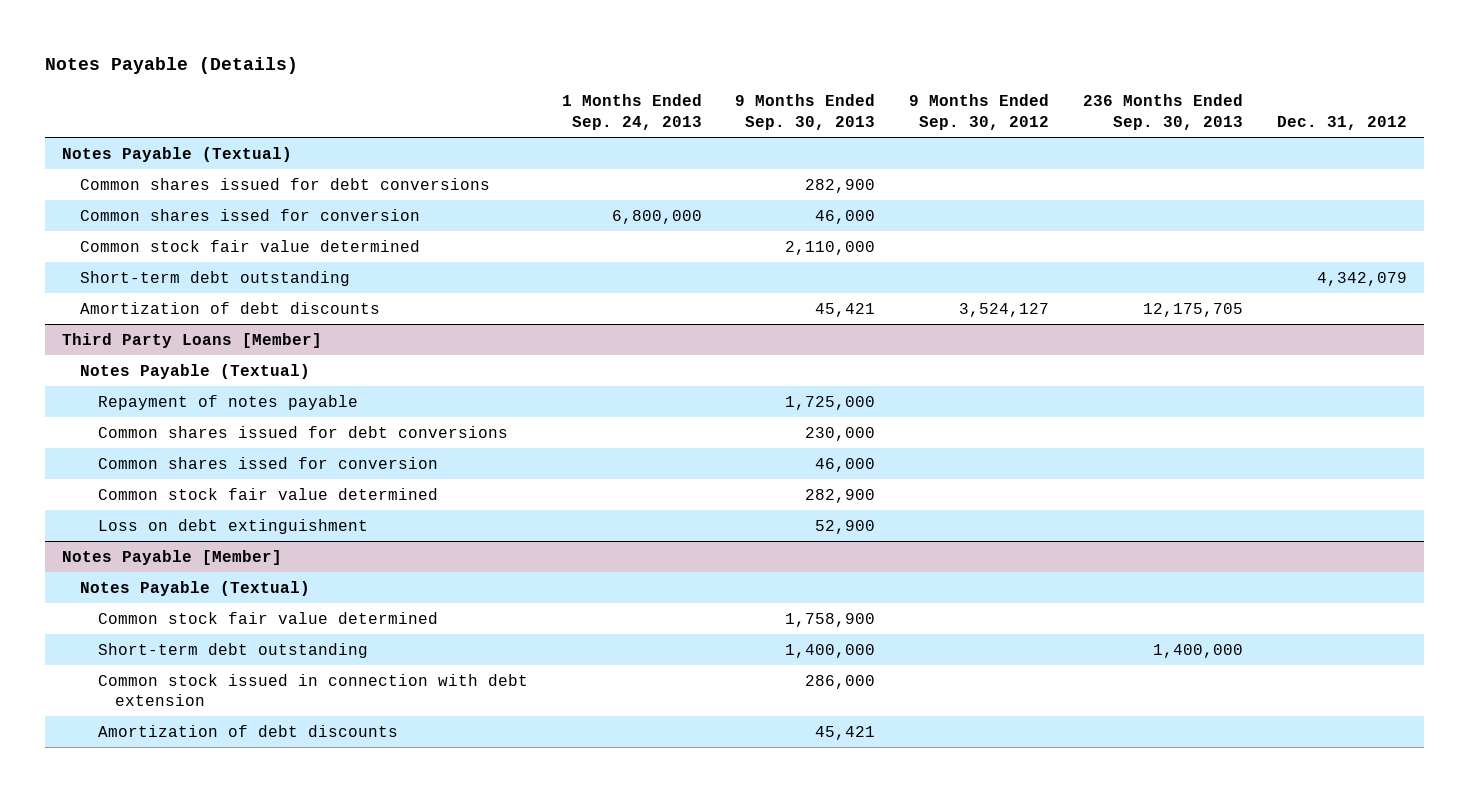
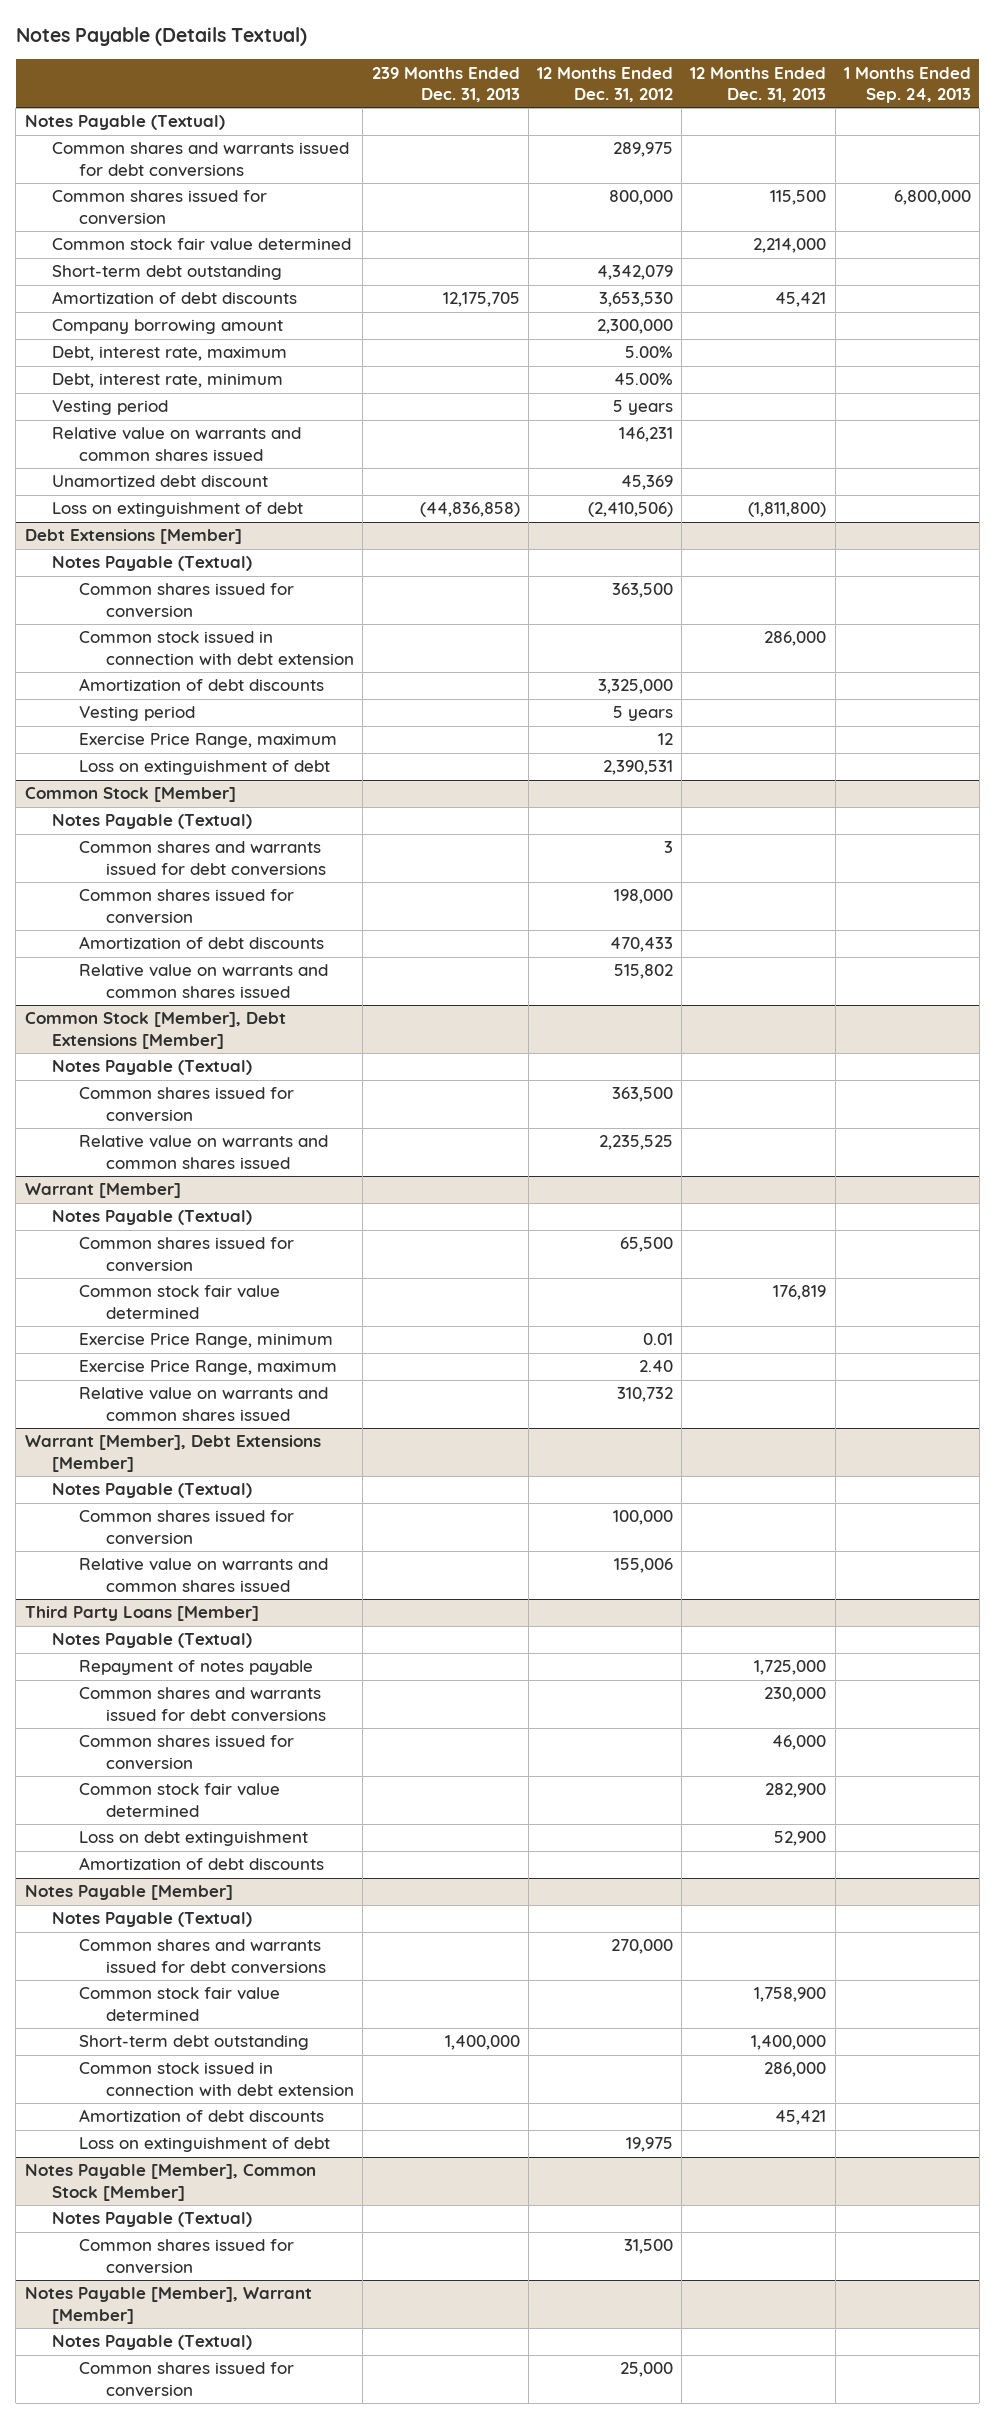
- Notes Payable (Details)
+ Notes Payable (Details Textual)
- | 1 Months Ended Sep. 24, 2013 | 9 Months Ended Sep. 30, 2013 | 9 Months Ended Sep. 30, 2012 | 236 Months Ended Sep. 30, 2013 | Dec. 31, 2012
+ | 239 Months Ended Dec. 31, 2013 | 12 Months Ended Dec. 31, 2012 | 12 Months Ended Dec. 31, 2013 | 1 Months Ended Sep. 24, 2013
- Common shares issued for debt conversions | | 282,900 | | |
- Common shares issed for conversion | 6,800,000 | 46,000 | | |
+ Common shares and warrants issued for debt conversions | | 289,975 | |
+ Common shares issued for conversion | | 800,000 | 115,500 | 6,800,000
+ Company borrowing amount | | 2,300,000 | |
+ Debt, interest rate, maximum | | 5.00% | |
+ Debt, interest rate, minimum | | 45.00% | |
+ Vesting period | | 5 years | |
+ Relative value on warrants and common shares issued | | 146,231 | |
+ Unamortized debt discount | | 45,369 | |
+ Loss on extinguishment of debt | (44,836,858) | (2,410,506) | (1,811,800) |
+ Debt Extensions [Member]
+ Notes Payable (Textual)
+ Common shares issued for conversion | | 363,500 | |
+ Common stock issued in connection with debt extension | | | 286,000 |
+ Amortization of debt discounts | | 3,325,000 | |
+ Vesting period | | 5 years | |
+ Exercise Price Range, maximum | | 12 | |
+ Loss on extinguishment of debt | | 2,390,531 | |
+ Common Stock [Member]
+ Notes Payable (Textual)
+ Common shares and warrants issued for debt conversions | | 3 | |
+ Common shares issued for conversion | | 198,000 | |
+ Amortization of debt discounts | | 470,433 | |
+ Relative value on warrants and common shares issued | | 515,802 | |
+ Common Stock [Member], Debt Extensions [Member]
+ Notes Payable (Textual)
+ Common shares issued for conversion | | 363,500 | |
+ Relative value on warrants and common shares issued | | 2,235,525 | |
+ Warrant [Member]
+ Notes Payable (Textual)
+ Common shares issued for conversion | | 65,500 | |
+ Common stock fair value determined | | | 176,819 |
+ Exercise Price Range, minimum | | 0.01 | |
+ Exercise Price Range, maximum | | 2.40 | |
+ Relative value on warrants and common shares issued | | 310,732 | |
+ Warrant [Member], Debt Extensions [Member]
+ Notes Payable (Textual)
+ Common shares issued for conversion | | 100,000 | |
+ Relative value on warrants and common shares issued | | 155,006 | |
@ Third Party Loans [Member]
- Common shares issued for debt conversions | | 230,000 | | |
- Common shares issed for conversion | | 46,000 | | |
+ Common shares and warrants issued for debt conversions | | | 230,000 |
+ Common shares issued for conversion | | | 46,000 |
+ Amortization of debt discounts
@ Notes Payable [Member]
+ Common shares and warrants issued for debt conversions | | 270,000 | |
+ Loss on extinguishment of debt | | 19,975 | |
+ Notes Payable [Member], Common Stock [Member]
+ Notes Payable (Textual)
+ Common shares issued for conversion | | 31,500 | |
+ Notes Payable [Member], Warrant [Member]
+ Notes Payable (Textual)
+ Common shares issued for conversion | | 25,000 | |

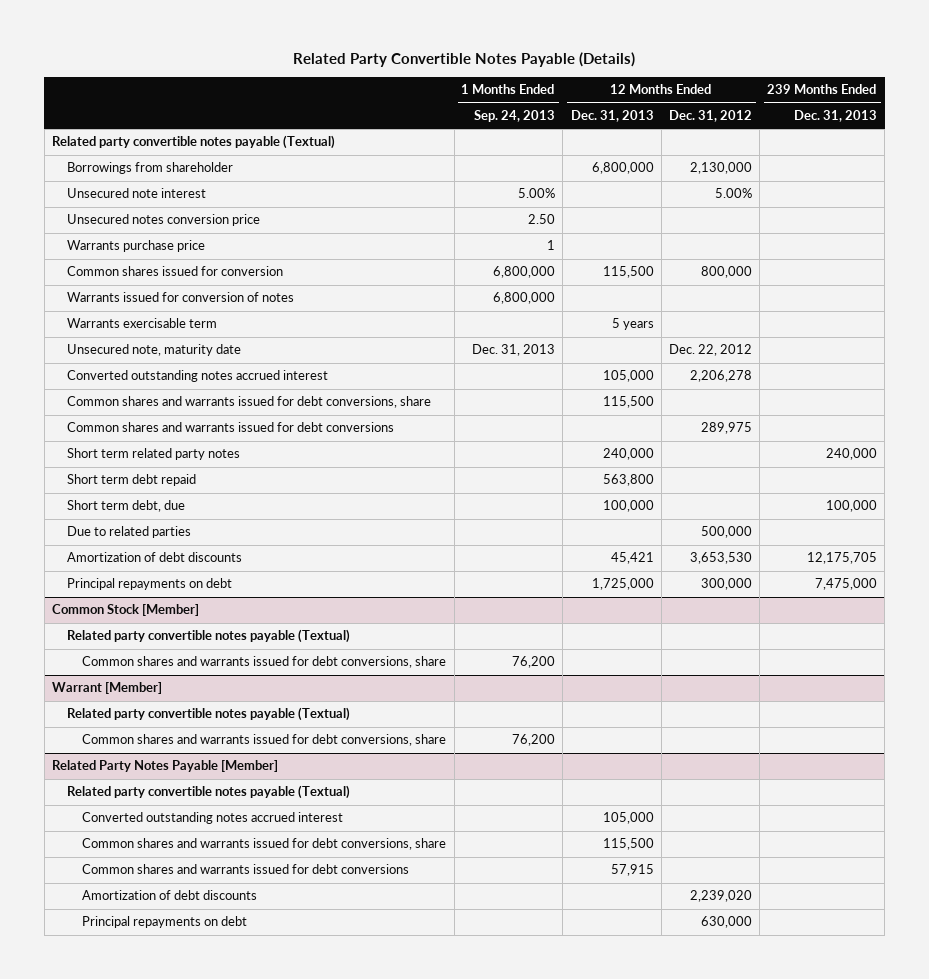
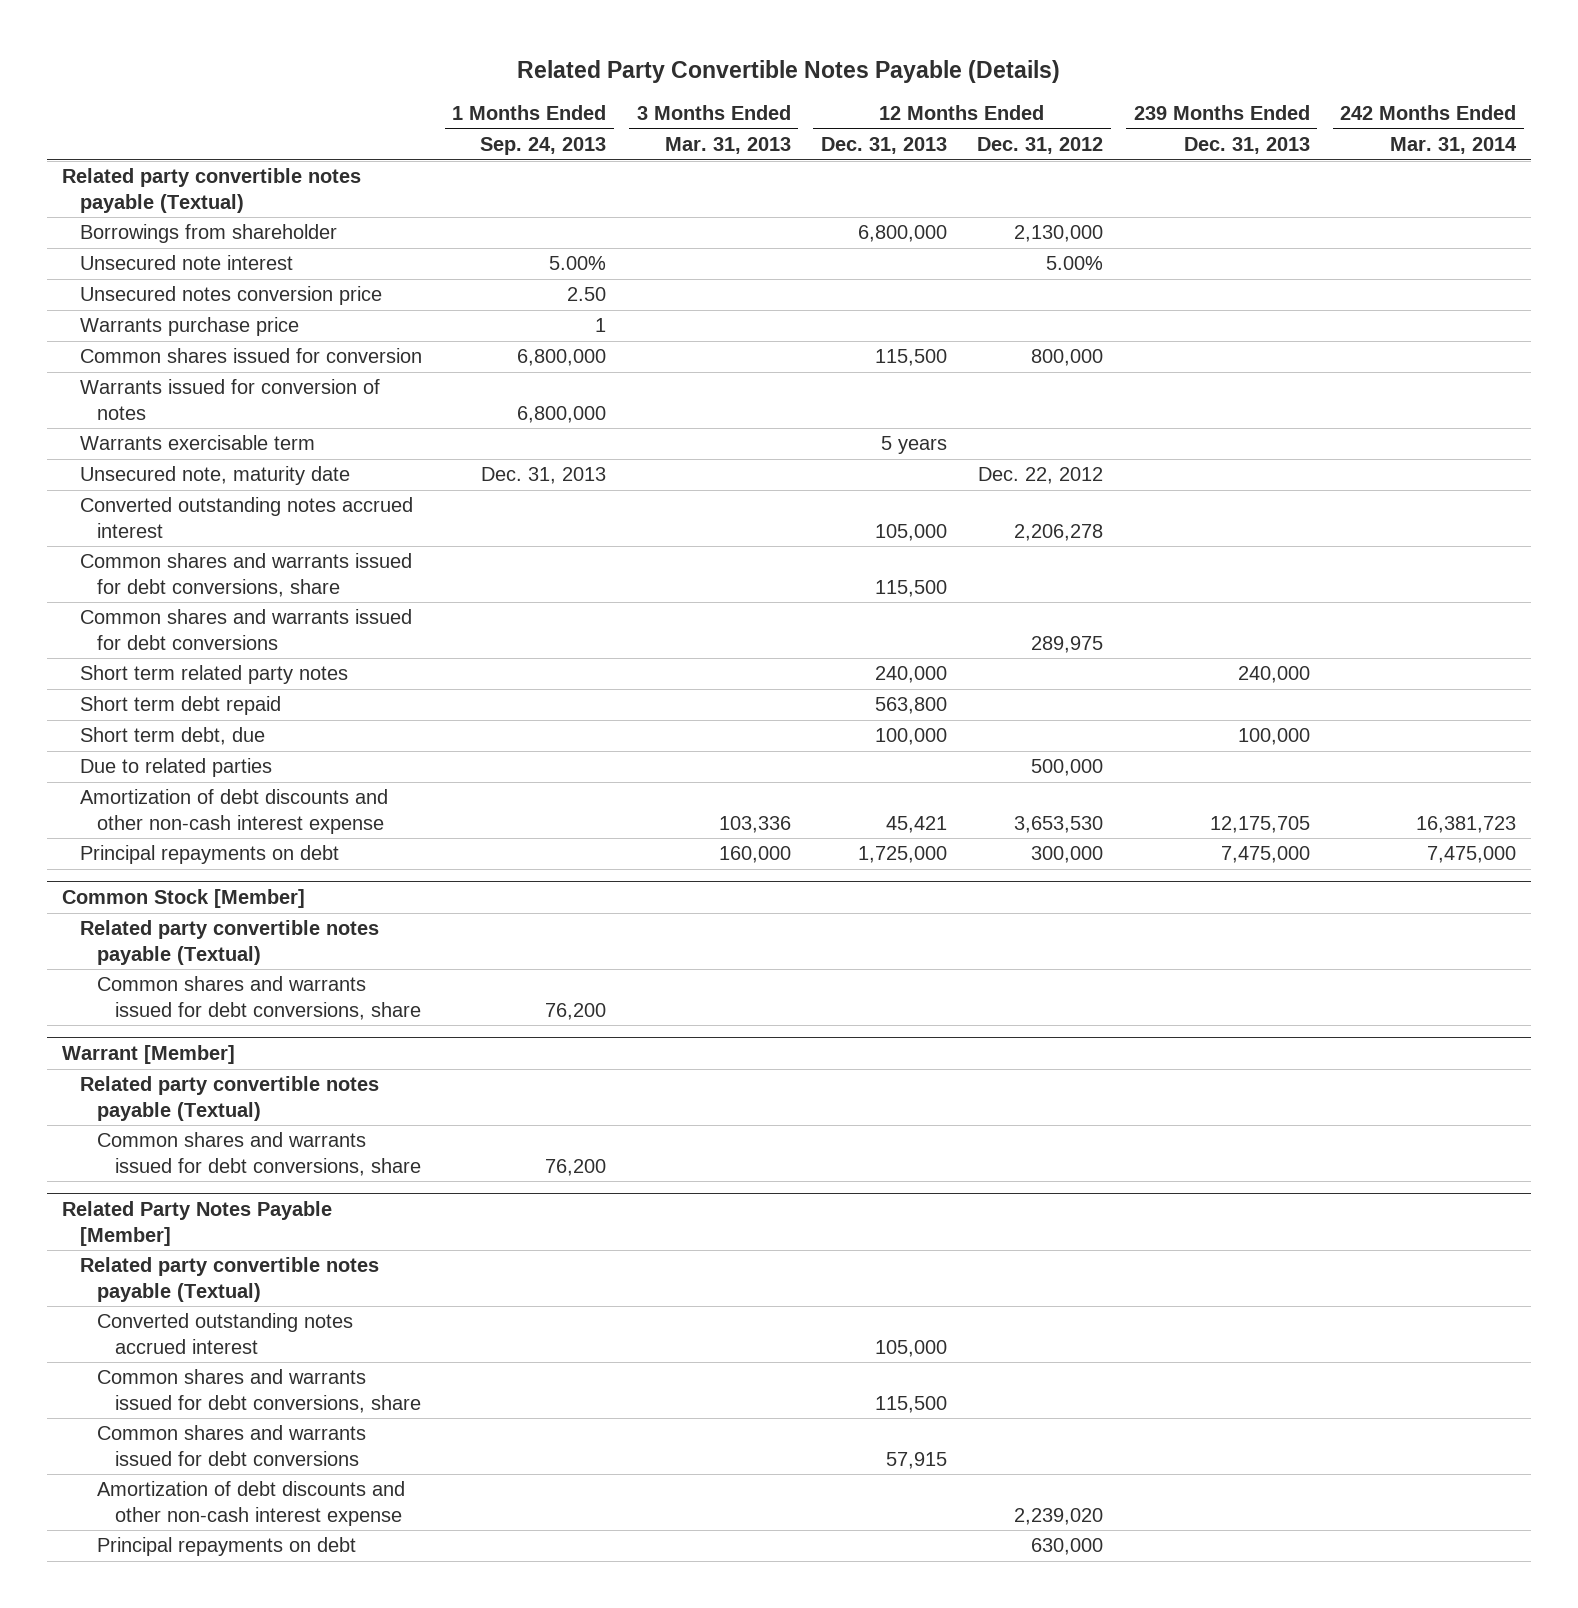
- | 1 Months Ended Sep. 24, 2013 | 12 Months Ended Dec. 31, 2013 | 12 Months Ended Dec. 31, 2012 | 239 Months Ended Dec. 31, 2013
+ | 1 Months Ended Sep. 24, 2013 | 3 Months Ended Mar. 31, 2013 | 12 Months Ended Dec. 31, 2013 | 12 Months Ended Dec. 31, 2012 | 239 Months Ended Dec. 31, 2013 | 242 Months Ended Mar. 31, 2014
- Amortization of debt discounts | | 45,421 | 3,653,530 | 12,175,705
+ Amortization of debt discounts and other non-cash interest expense | | 103,336 | 45,421 | 3,653,530 | 12,175,705 | 16,381,723
@ Related Party Notes Payable [Member]
- Amortization of debt discounts | | | 2,239,020 |
+ Amortization of debt discounts and other non-cash interest expense | | | | 2,239,020 | |

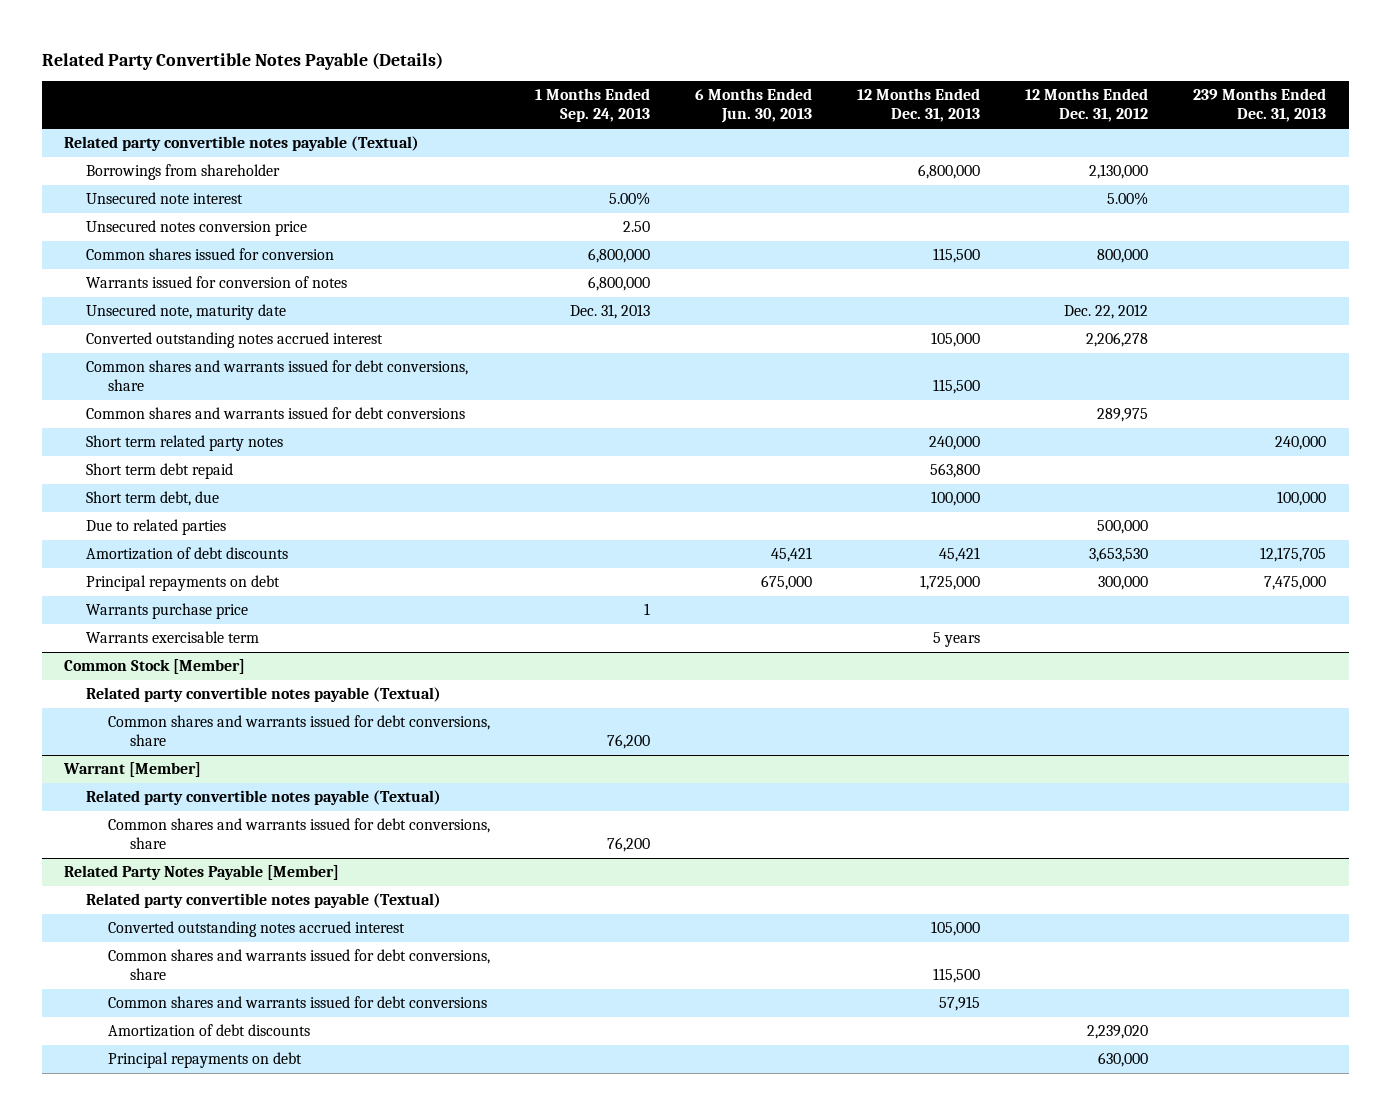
- | 1 Months Ended Sep. 24, 2013 | 3 Months Ended Mar. 31, 2013 | 12 Months Ended Dec. 31, 2013 | 12 Months Ended Dec. 31, 2012 | 239 Months Ended Dec. 31, 2013 | 242 Months Ended Mar. 31, 2014
+ | 1 Months Ended Sep. 24, 2013 | 6 Months Ended Jun. 30, 2013 | 12 Months Ended Dec. 31, 2013 | 12 Months Ended Dec. 31, 2012 | 239 Months Ended Dec. 31, 2013
- Amortization of debt discounts and other non-cash interest expense | | 103,336 | 45,421 | 3,653,530 | 12,175,705 | 16,381,723
+ Amortization of debt discounts | | 45,421 | 45,421 | 3,653,530 | 12,175,705
moved down: Warrants purchase price | 1 | | | |
moved down: Warrants exercisable term | | | 5 years | |
@ Related Party Notes Payable [Member]
- Amortization of debt discounts and other non-cash interest expense | | | | 2,239,020 | |
+ Amortization of debt discounts | | | | 2,239,020 |

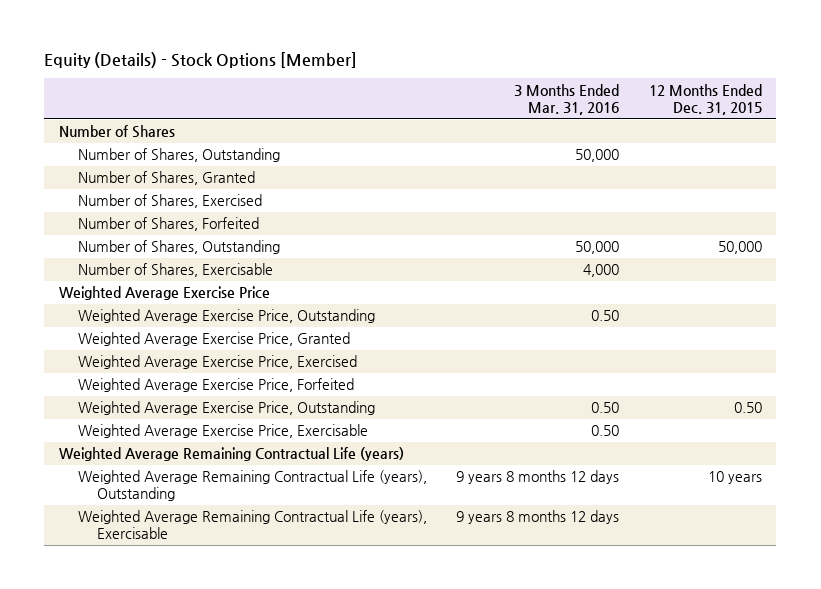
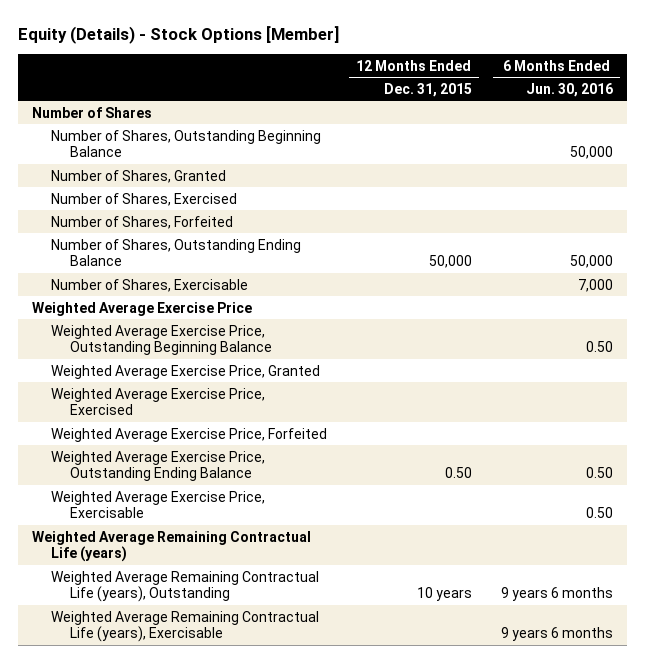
- | 3 Months Ended Mar. 31, 2016 | 12 Months Ended Dec. 31, 2015
+ | 12 Months Ended Dec. 31, 2015 | 6 Months Ended Jun. 30, 2016
- Number of Shares, Outstanding | 50,000 |
+ Number of Shares, Outstanding Beginning Balance | | 50,000
- Number of Shares, Outstanding | 50,000 | 50,000
+ Number of Shares, Outstanding Ending Balance | 50,000 | 50,000
- Weighted Average Exercise Price, Outstanding | 0.50 |
+ Weighted Average Exercise Price, Outstanding Beginning Balance | | 0.50
- Weighted Average Exercise Price, Outstanding | 0.50 | 0.50
+ Weighted Average Exercise Price, Outstanding Ending Balance | 0.50 | 0.50

